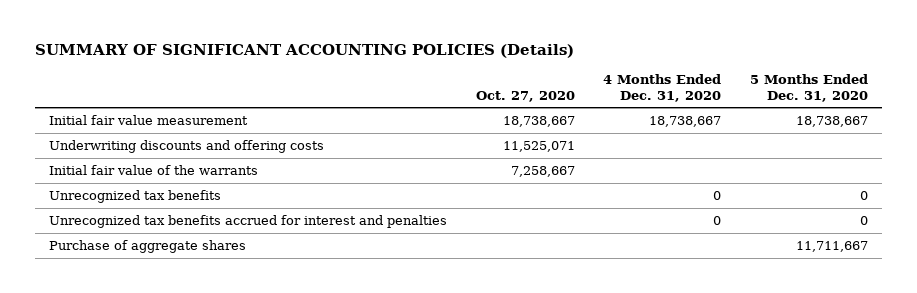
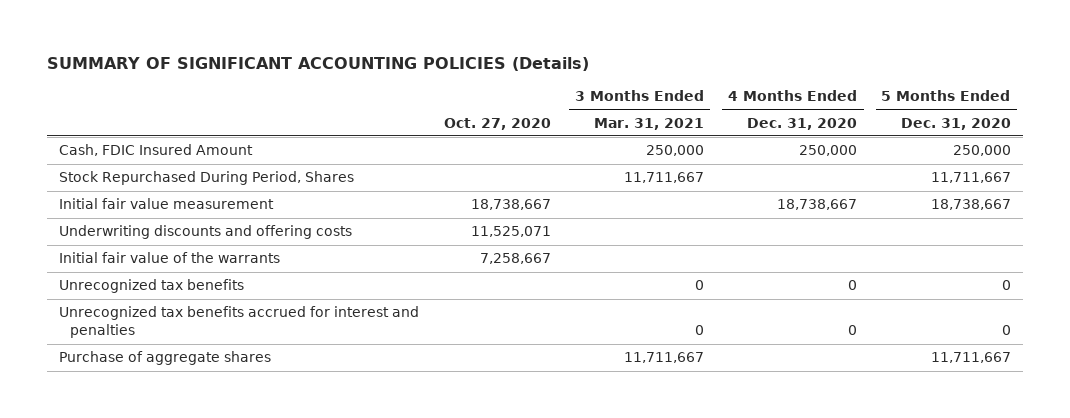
- | Oct. 27, 2020 | 4 Months Ended Dec. 31, 2020 | 5 Months Ended Dec. 31, 2020
+ | Oct. 27, 2020 | 3 Months Ended Mar. 31, 2021 | 4 Months Ended Dec. 31, 2020 | 5 Months Ended Dec. 31, 2020
+ Cash, FDIC Insured Amount | | 250,000 | 250,000 | 250,000
+ Stock Repurchased During Period, Shares | | 11,711,667 | | 11,711,667

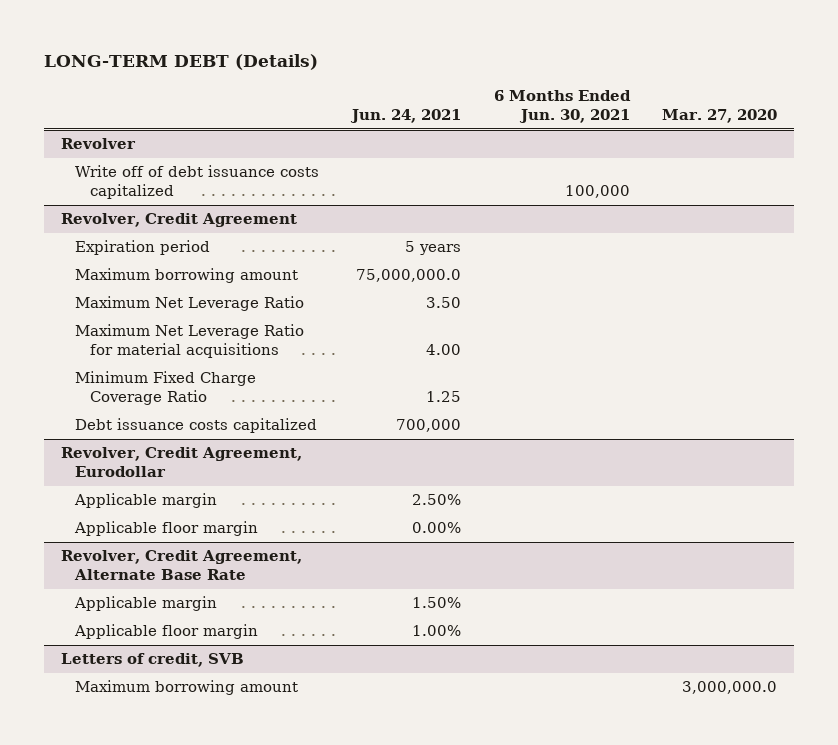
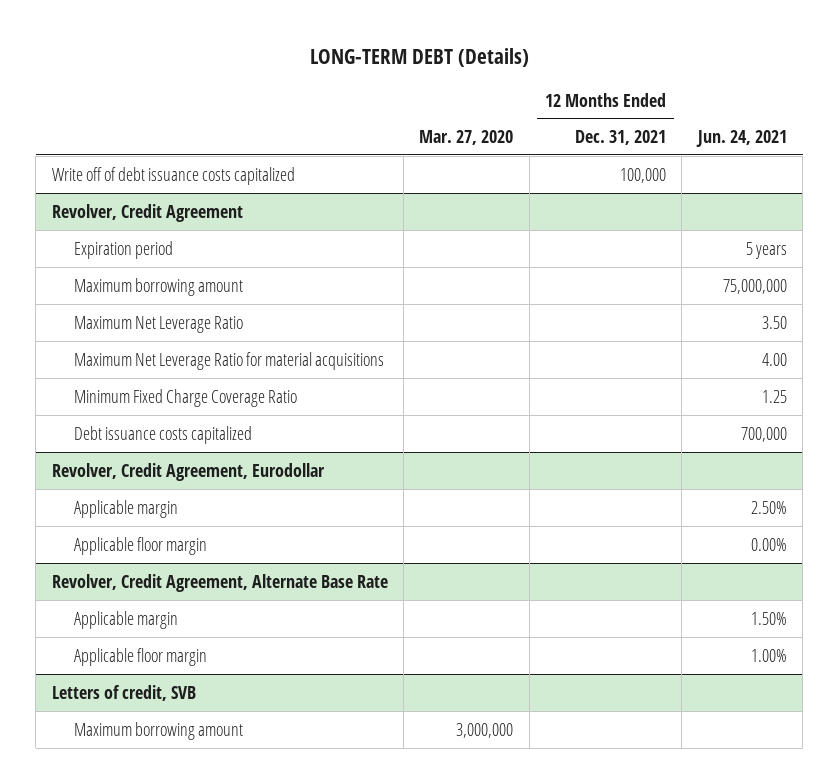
- | Jun. 24, 2021 | 6 Months Ended Jun. 30, 2021 | Mar. 27, 2020
+ | Mar. 27, 2020 | 12 Months Ended Dec. 31, 2021 | Jun. 24, 2021
- Revolver
@ Revolver, Credit Agreement
- Maximum borrowing amount | 75,000,000.0 | |
+ Maximum borrowing amount | | | 75,000,000
@ Letters of credit, SVB
- Maximum borrowing amount | | | 3,000,000.0
+ Maximum borrowing amount | 3,000,000 | |

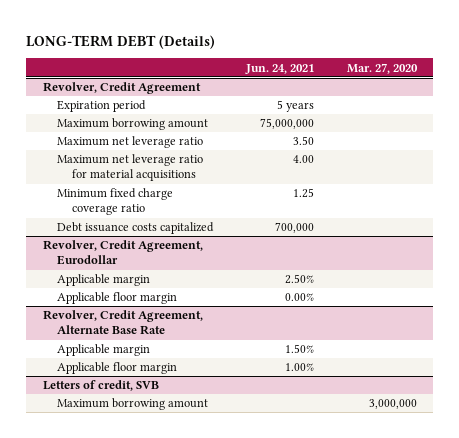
- | Mar. 27, 2020 | 12 Months Ended Dec. 31, 2021 | Jun. 24, 2021
+ | Jun. 24, 2021 | Mar. 27, 2020
- Write off of debt issuance costs capitalized | | 100,000 |
@ Revolver, Credit Agreement
- Maximum Net Leverage Ratio | | | 3.50
- Maximum Net Leverage Ratio for material acquisitions | | | 4.00
- Minimum Fixed Charge Coverage Ratio | | | 1.25
+ Maximum net leverage ratio | 3.50 |
+ Maximum net leverage ratio for material acquisitions | 4.00 |
+ Minimum fixed charge coverage ratio | 1.25 |

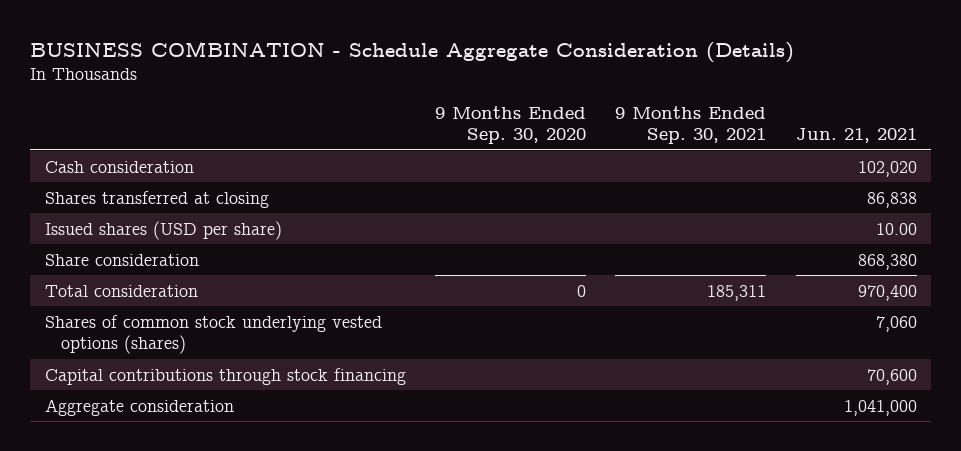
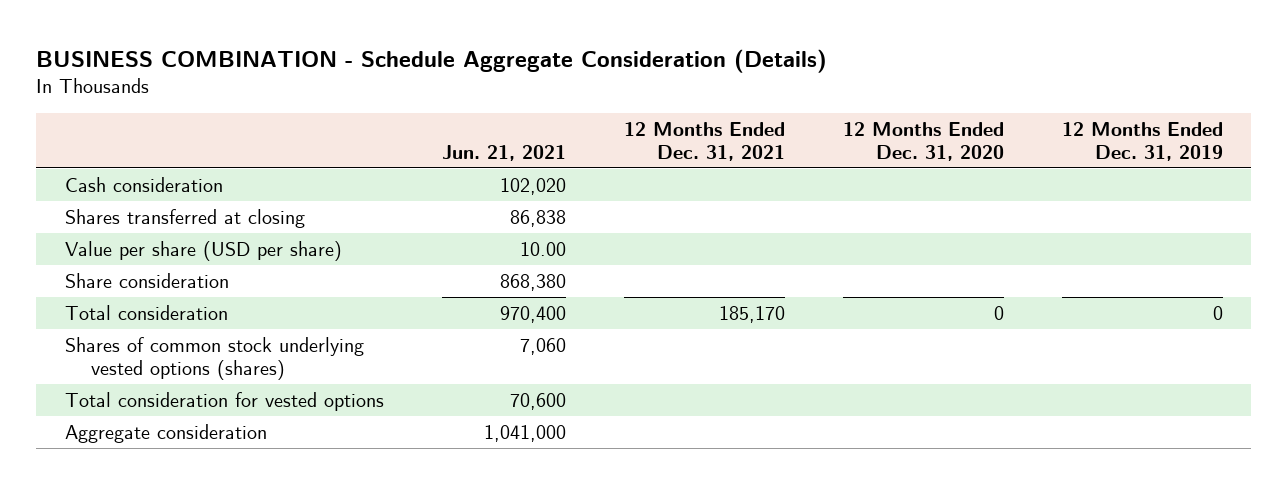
- | 9 Months Ended Sep. 30, 2020 | 9 Months Ended Sep. 30, 2021 | Jun. 21, 2021
+ | Jun. 21, 2021 | 12 Months Ended Dec. 31, 2021 | 12 Months Ended Dec. 31, 2020 | 12 Months Ended Dec. 31, 2019
- Issued shares (USD per share) | | | 10.00
+ Value per share (USD per share) | 10.00 | | |
- Capital contributions through stock financing | | | 70,600
+ Total consideration for vested options | 70,600 | | |

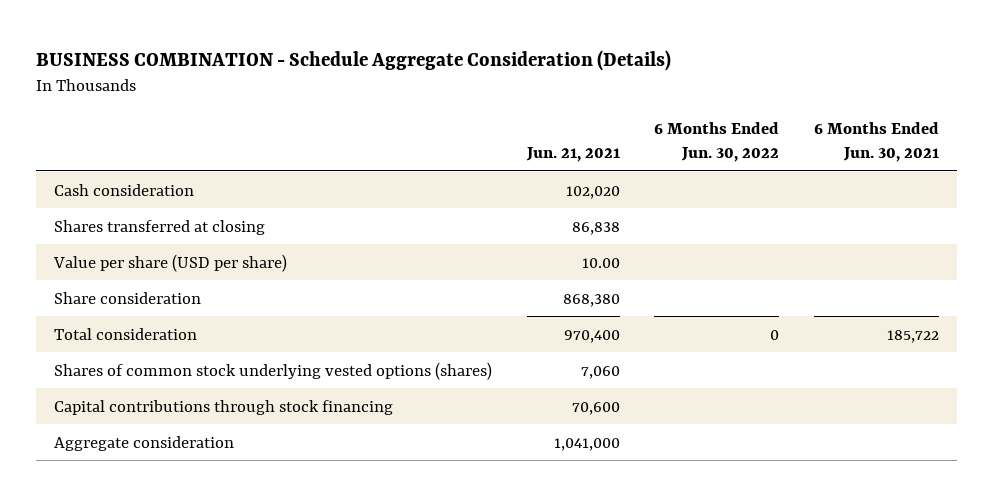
- | Jun. 21, 2021 | 12 Months Ended Dec. 31, 2021 | 12 Months Ended Dec. 31, 2020 | 12 Months Ended Dec. 31, 2019
+ | Jun. 21, 2021 | 6 Months Ended Jun. 30, 2022 | 6 Months Ended Jun. 30, 2021
- Total consideration for vested options | 70,600 | | |
+ Capital contributions through stock financing | 70,600 | |

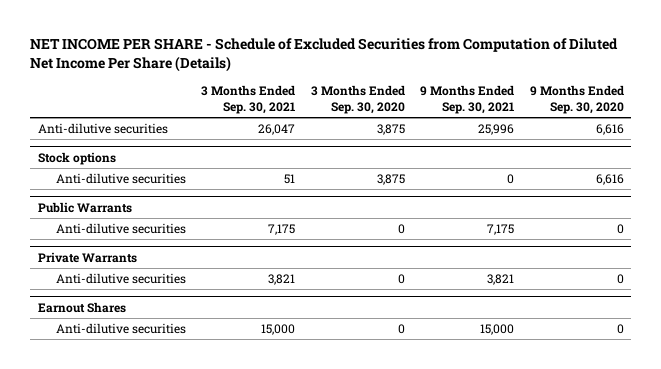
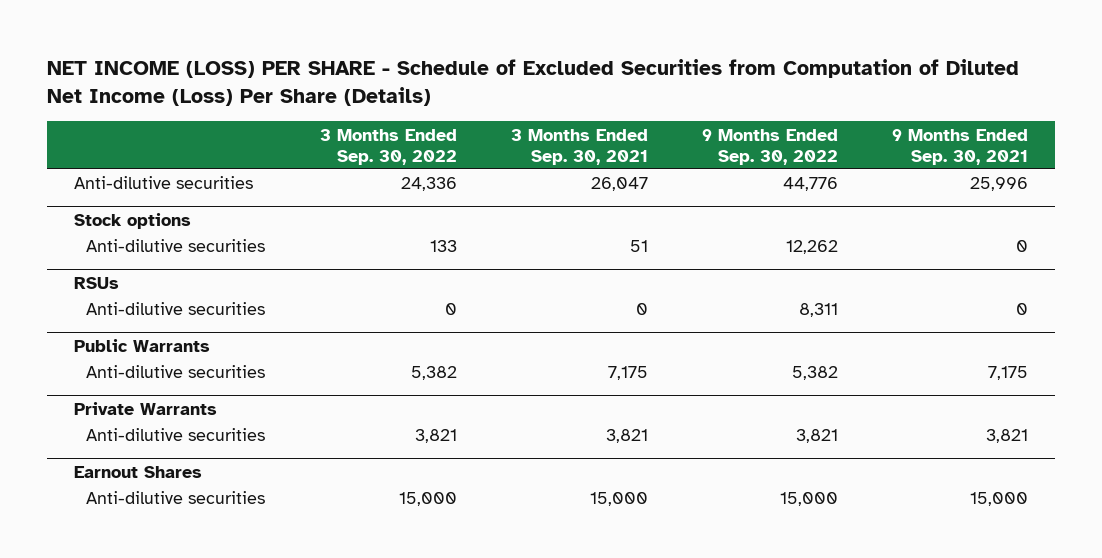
- NET INCOME PER SHARE - Schedule of Excluded Securities from Computation of Diluted Net Income Per Share (Details)
+ NET INCOME (LOSS) PER SHARE - Schedule of Excluded Securities from Computation of Diluted Net Income (Loss) Per Share (Details)
- | 3 Months Ended Sep. 30, 2021 | 3 Months Ended Sep. 30, 2020 | 9 Months Ended Sep. 30, 2021 | 9 Months Ended Sep. 30, 2020
+ | 3 Months Ended Sep. 30, 2022 | 3 Months Ended Sep. 30, 2021 | 9 Months Ended Sep. 30, 2022 | 9 Months Ended Sep. 30, 2021
+ RSUs
+ Anti-dilutive securities | 0 | 0 | 8,311 | 0

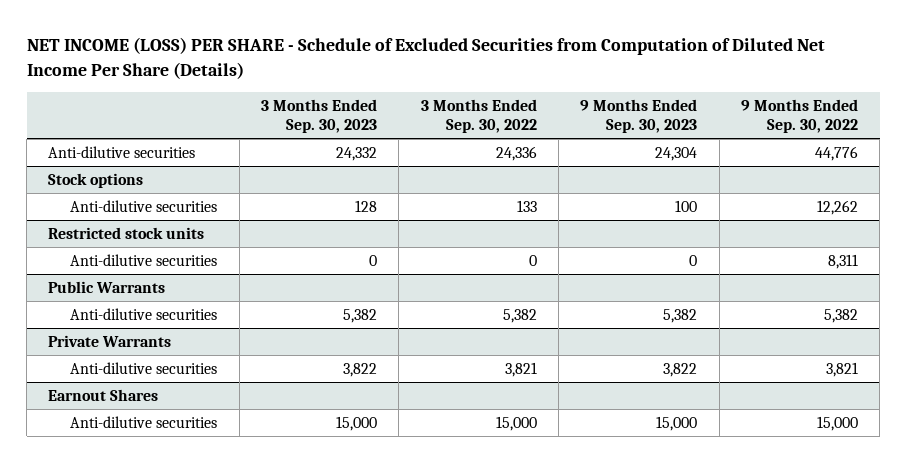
- NET INCOME (LOSS) PER SHARE - Schedule of Excluded Securities from Computation of Diluted Net Income (Loss) Per Share (Details)
+ NET INCOME (LOSS) PER SHARE - Schedule of Excluded Securities from Computation of Diluted Net Income Per Share (Details)
- | 3 Months Ended Sep. 30, 2022 | 3 Months Ended Sep. 30, 2021 | 9 Months Ended Sep. 30, 2022 | 9 Months Ended Sep. 30, 2021
+ | 3 Months Ended Sep. 30, 2023 | 3 Months Ended Sep. 30, 2022 | 9 Months Ended Sep. 30, 2023 | 9 Months Ended Sep. 30, 2022
- RSUs
+ Restricted stock units

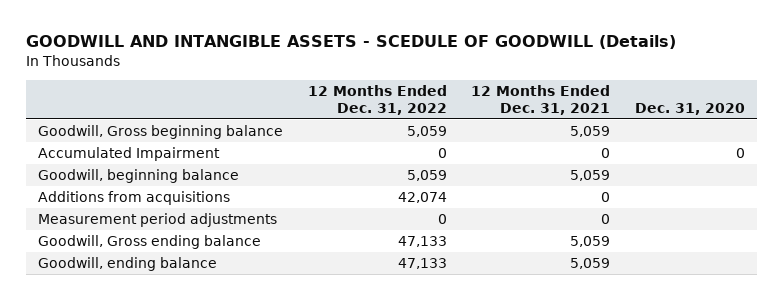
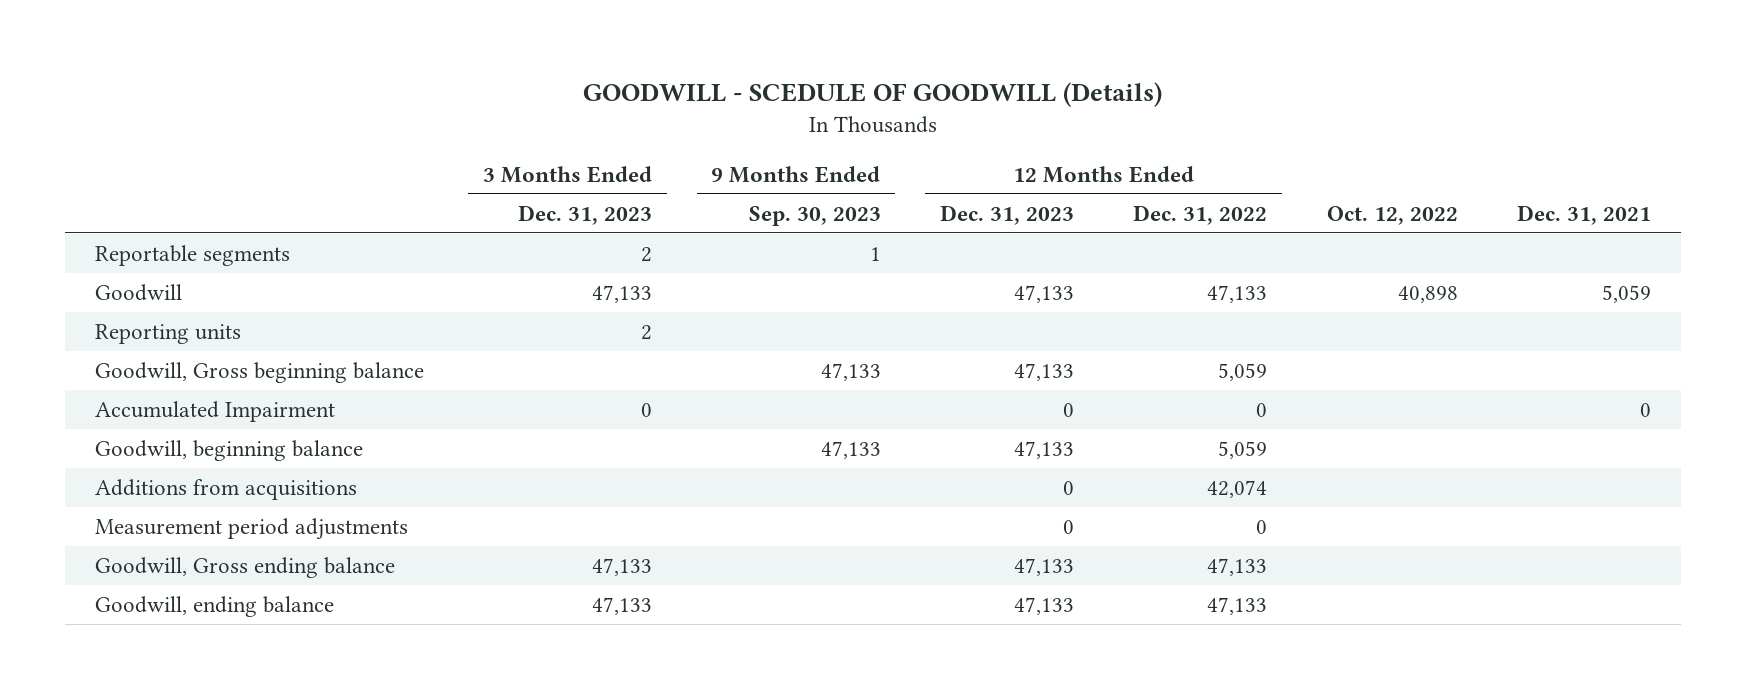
- GOODWILL AND INTANGIBLE ASSETS - SCEDULE OF GOODWILL (Details)
+ GOODWILL - SCEDULE OF GOODWILL (Details)
- | 12 Months Ended Dec. 31, 2022 | 12 Months Ended Dec. 31, 2021 | Dec. 31, 2020
+ | 3 Months Ended Dec. 31, 2023 | 9 Months Ended Sep. 30, 2023 | 12 Months Ended Dec. 31, 2023 | 12 Months Ended Dec. 31, 2022 | Oct. 12, 2022 | Dec. 31, 2021
+ Reportable segments | 2 | 1 | | | |
+ Goodwill | 47,133 | | 47,133 | 47,133 | 40,898 | 5,059
+ Reporting units | 2 | | | | |

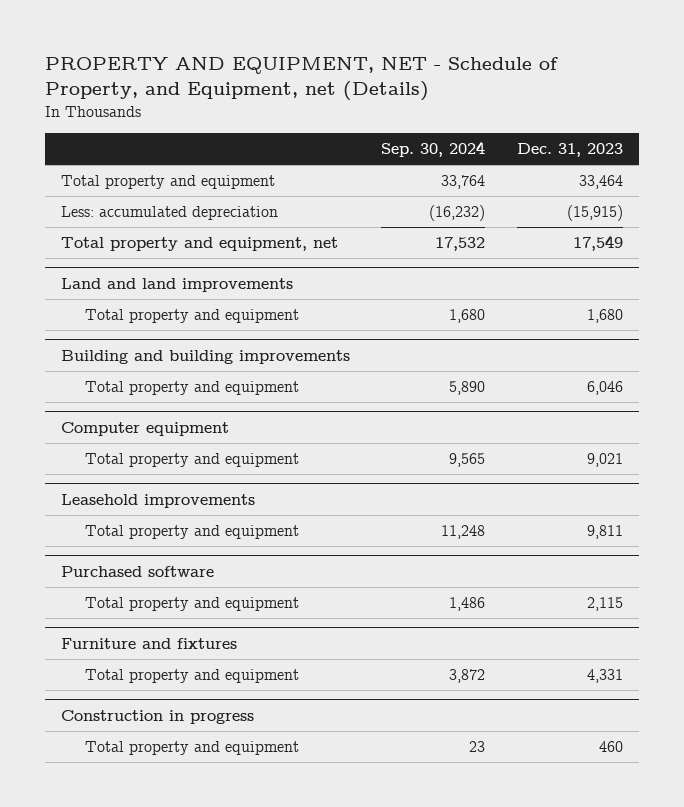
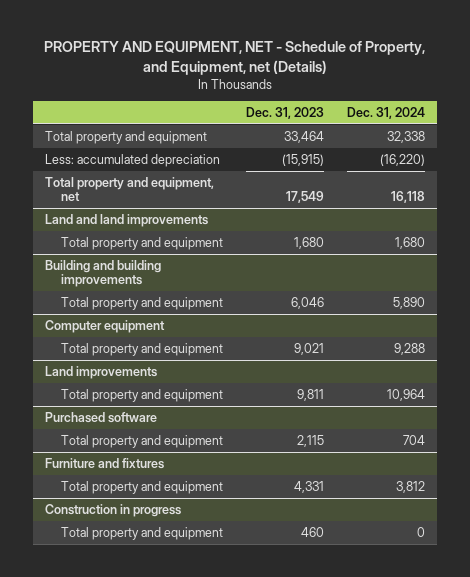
- | Sep. 30, 2024 | Dec. 31, 2023
+ | Dec. 31, 2023 | Dec. 31, 2024
- Leasehold improvements
+ Land improvements

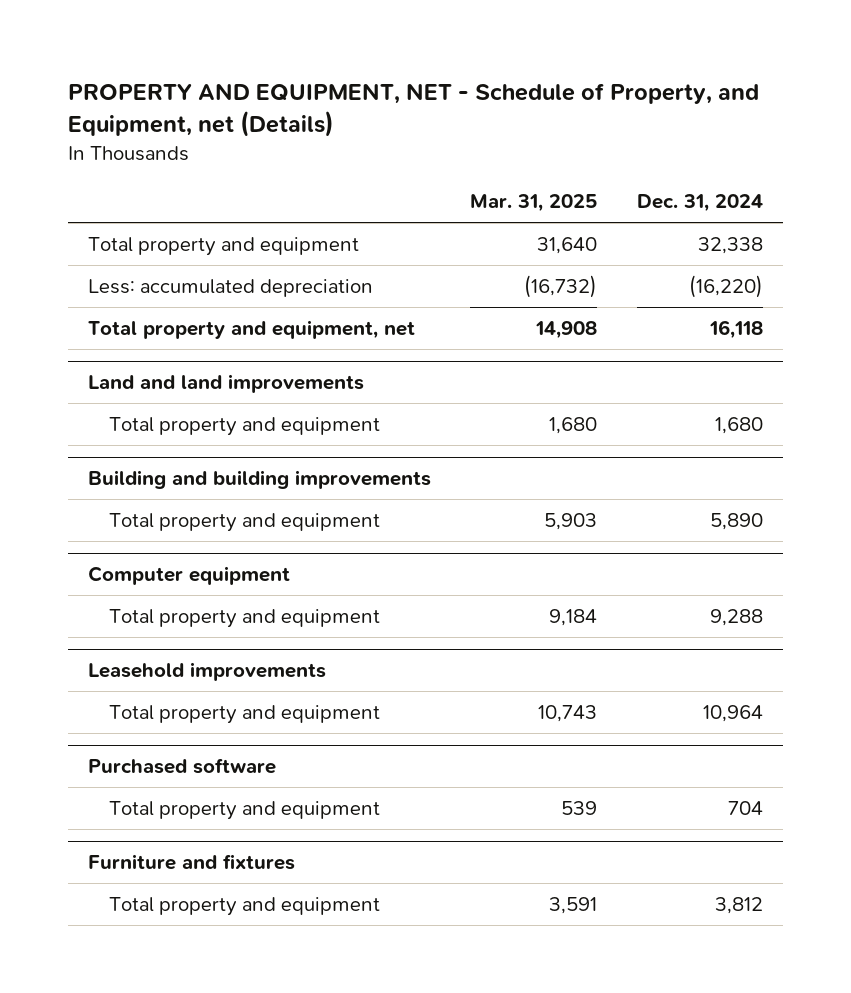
- | Dec. 31, 2023 | Dec. 31, 2024
+ | Mar. 31, 2025 | Dec. 31, 2024
- Land improvements
+ Leasehold improvements
- Construction in progress
- Total property and equipment | 460 | 0

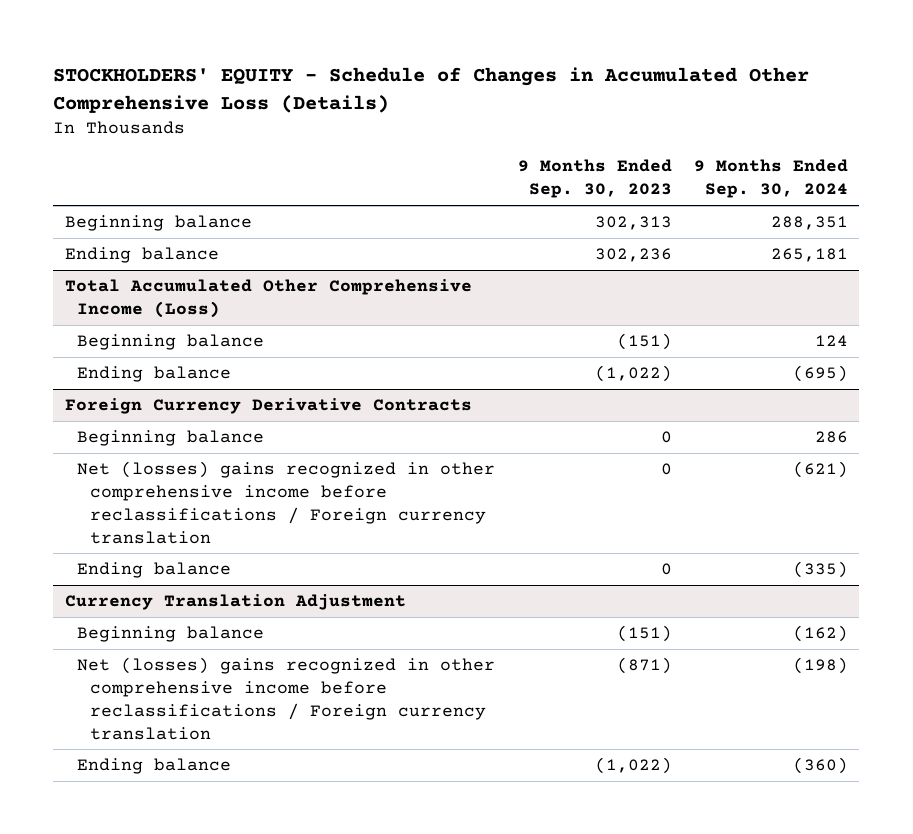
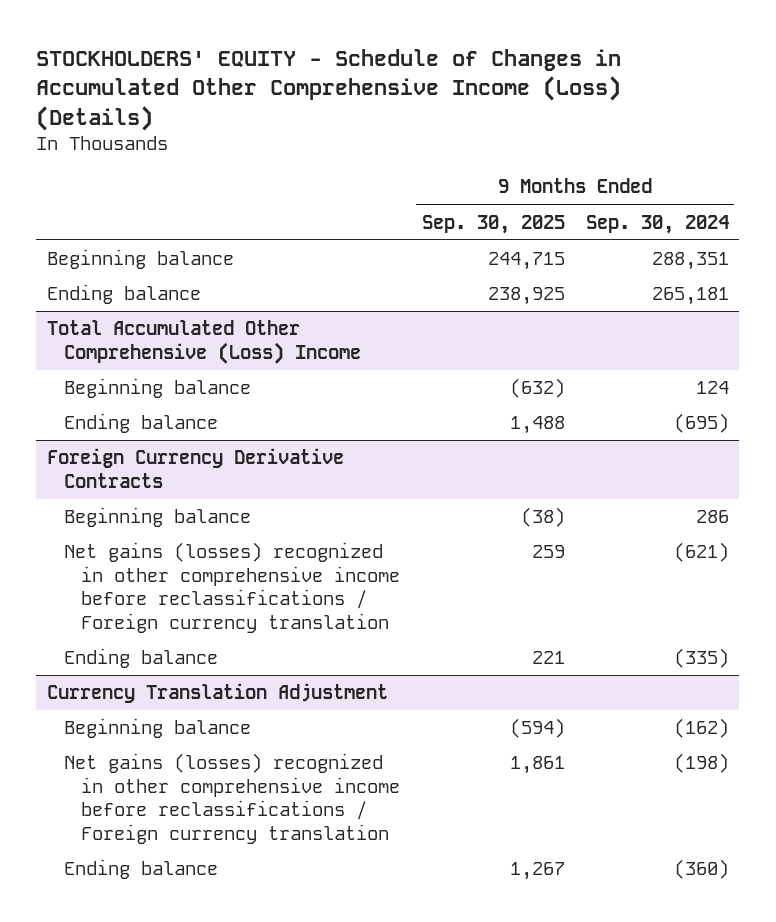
- STOCKHOLDERS' EQUITY - Schedule of Changes in Accumulated Other Comprehensive Loss (Details)
+ STOCKHOLDERS' EQUITY - Schedule of Changes in Accumulated Other Comprehensive Income (Loss) (Details)
- | 9 Months Ended Sep. 30, 2023 | 9 Months Ended Sep. 30, 2024
+ | 9 Months Ended Sep. 30, 2025 | 9 Months Ended Sep. 30, 2024
- Total Accumulated Other Comprehensive Income (Loss)
+ Total Accumulated Other Comprehensive (Loss) Income
@ Foreign Currency Derivative Contracts
- Net (losses) gains recognized in other comprehensive income before reclassifications / Foreign currency translation | 0 | (621)
+ Net gains (losses) recognized in other comprehensive income before reclassifications / Foreign currency translation | 259 | (621)
@ Currency Translation Adjustment
- Net (losses) gains recognized in other comprehensive income before reclassifications / Foreign currency translation | (871) | (198)
+ Net gains (losses) recognized in other comprehensive income before reclassifications / Foreign currency translation | 1,861 | (198)

